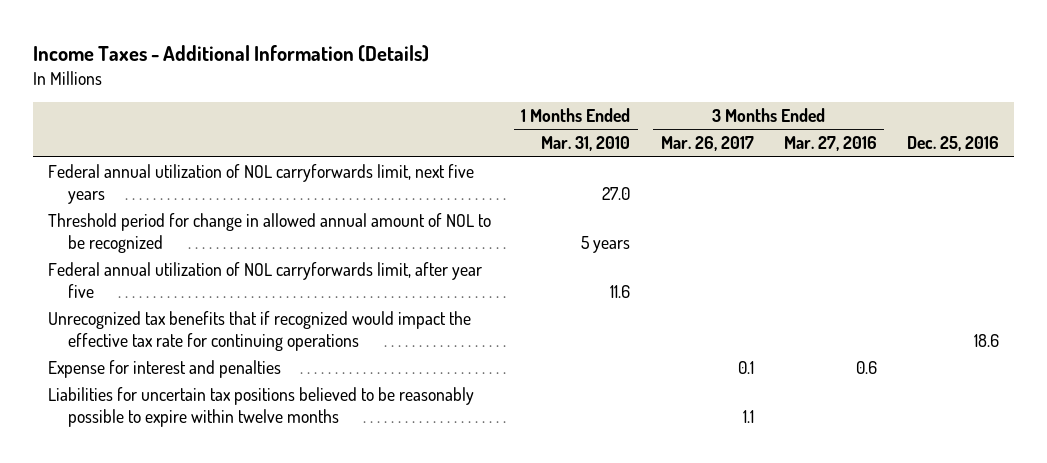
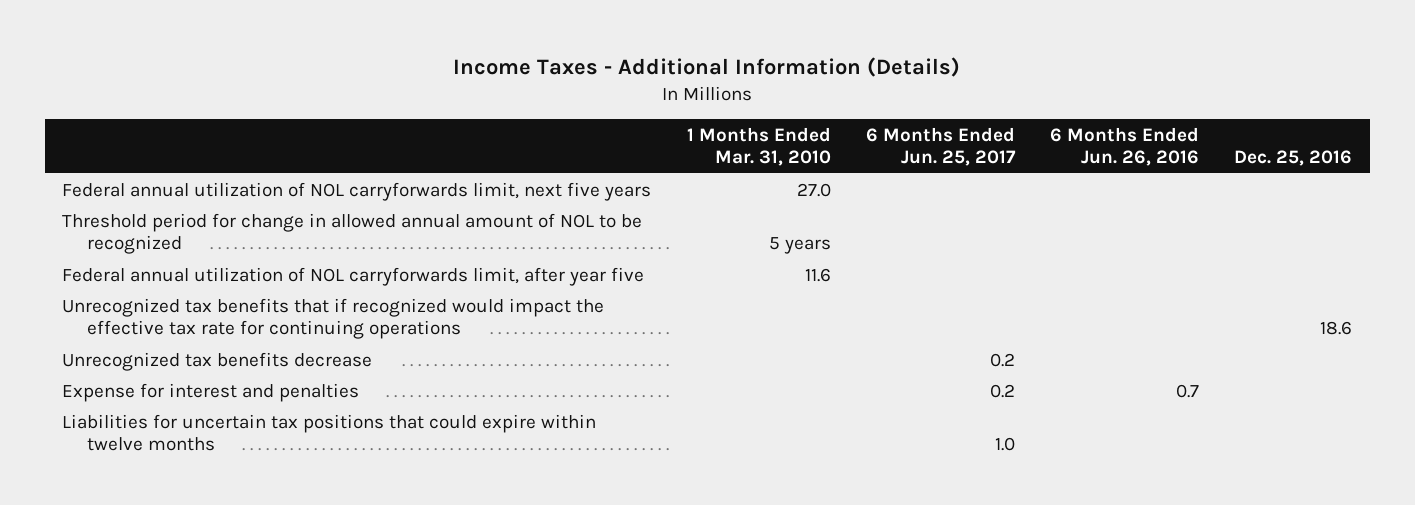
- | 1 Months Ended Mar. 31, 2010 | 3 Months Ended Mar. 26, 2017 | 3 Months Ended Mar. 27, 2016 | Dec. 25, 2016
+ | 1 Months Ended Mar. 31, 2010 | 6 Months Ended Jun. 25, 2017 | 6 Months Ended Jun. 26, 2016 | Dec. 25, 2016
+ Unrecognized tax benefits decrease | | 0.2 | |
- Liabilities for uncertain tax positions believed to be reasonably possible to expire within twelve months | | 1.1 | |
+ Liabilities for uncertain tax positions that could expire within twelve months | | 1.0 | |

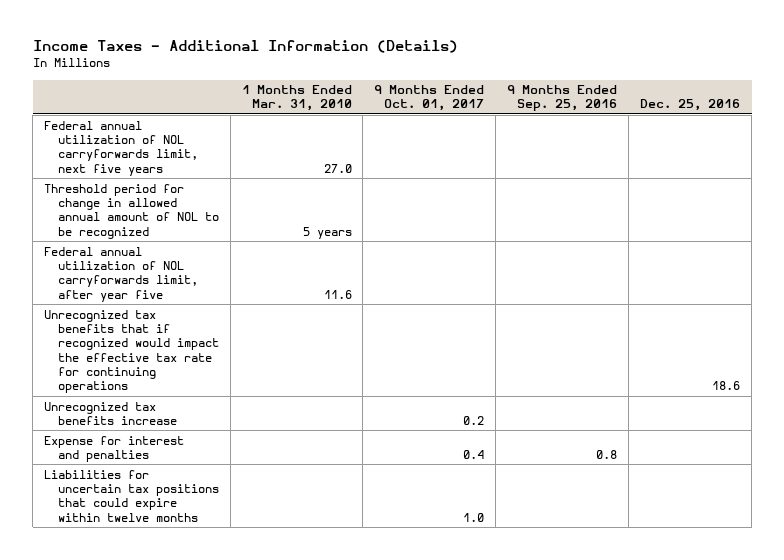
- | 1 Months Ended Mar. 31, 2010 | 6 Months Ended Jun. 25, 2017 | 6 Months Ended Jun. 26, 2016 | Dec. 25, 2016
+ | 1 Months Ended Mar. 31, 2010 | 9 Months Ended Oct. 01, 2017 | 9 Months Ended Sep. 25, 2016 | Dec. 25, 2016
- Unrecognized tax benefits decrease | | 0.2 | |
+ Unrecognized tax benefits increase | | 0.2 | |

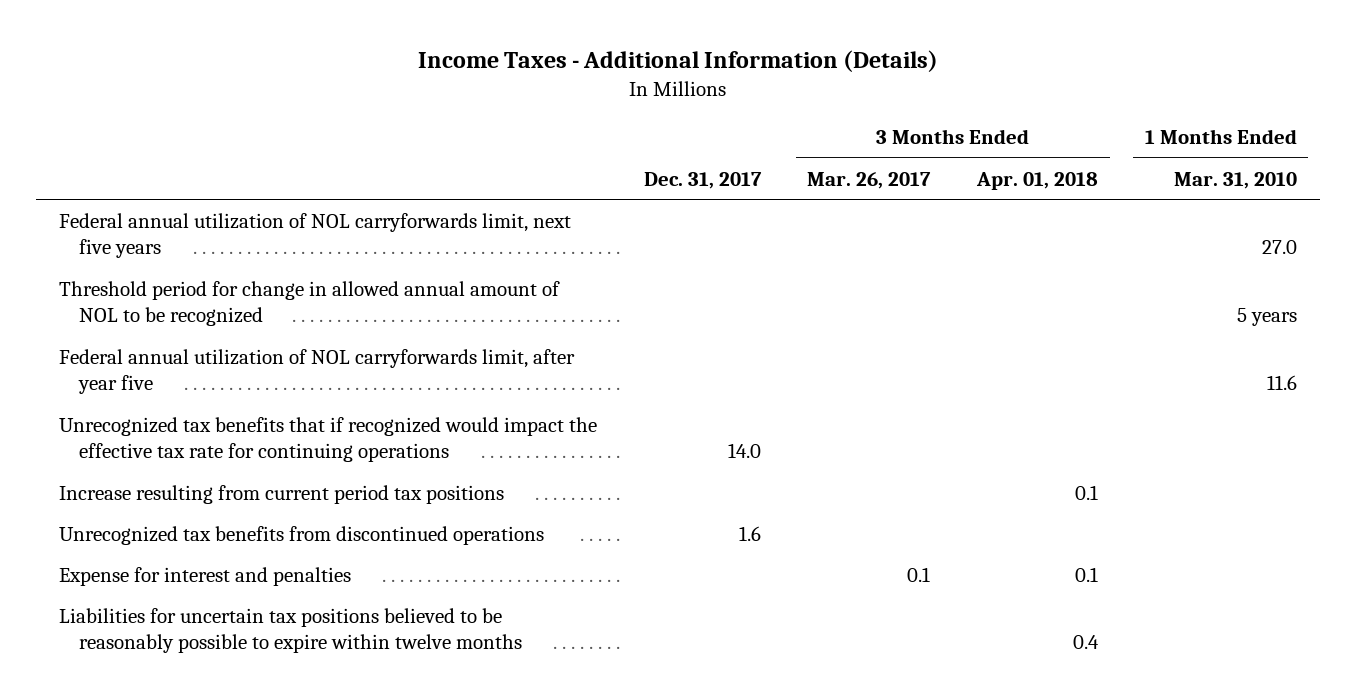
- | 1 Months Ended Mar. 31, 2010 | 9 Months Ended Oct. 01, 2017 | 9 Months Ended Sep. 25, 2016 | Dec. 25, 2016
+ | Dec. 31, 2017 | 3 Months Ended Mar. 26, 2017 | 3 Months Ended Apr. 01, 2018 | 1 Months Ended Mar. 31, 2010
- Unrecognized tax benefits increase | | 0.2 | |
+ Increase resulting from current period tax positions | | | 0.1 |
+ Unrecognized tax benefits from discontinued operations | 1.6 | | |
- Liabilities for uncertain tax positions that could expire within twelve months | | 1.0 | |
+ Liabilities for uncertain tax positions believed to be reasonably possible to expire within twelve months | | | 0.4 |

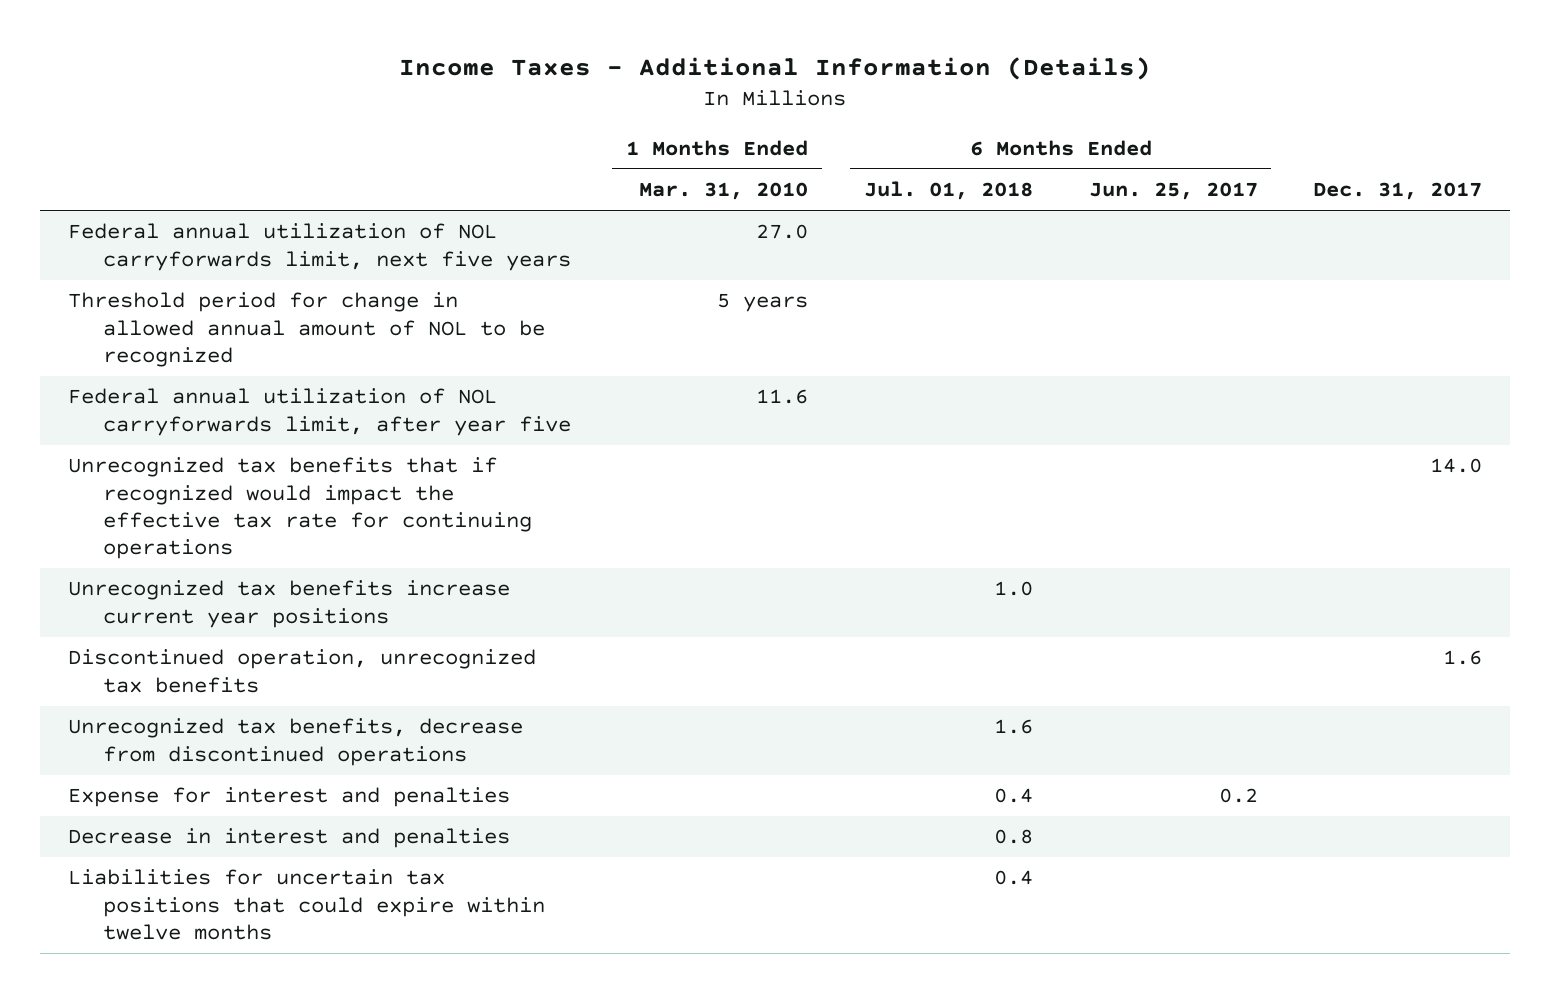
- | Dec. 31, 2017 | 3 Months Ended Mar. 26, 2017 | 3 Months Ended Apr. 01, 2018 | 1 Months Ended Mar. 31, 2010
+ | 1 Months Ended Mar. 31, 2010 | 6 Months Ended Jul. 01, 2018 | 6 Months Ended Jun. 25, 2017 | Dec. 31, 2017
- Increase resulting from current period tax positions | | | 0.1 |
- Unrecognized tax benefits from discontinued operations | 1.6 | | |
+ Unrecognized tax benefits increase current year positions | | 1.0 | |
+ Discontinued operation, unrecognized tax benefits | | | | 1.6
+ Unrecognized tax benefits, decrease from discontinued operations | | 1.6 | |
- Liabilities for uncertain tax positions believed to be reasonably possible to expire within twelve months | | | 0.4 |
+ Decrease in interest and penalties | | 0.8 | |
+ Liabilities for uncertain tax positions that could expire within twelve months | | 0.4 | |

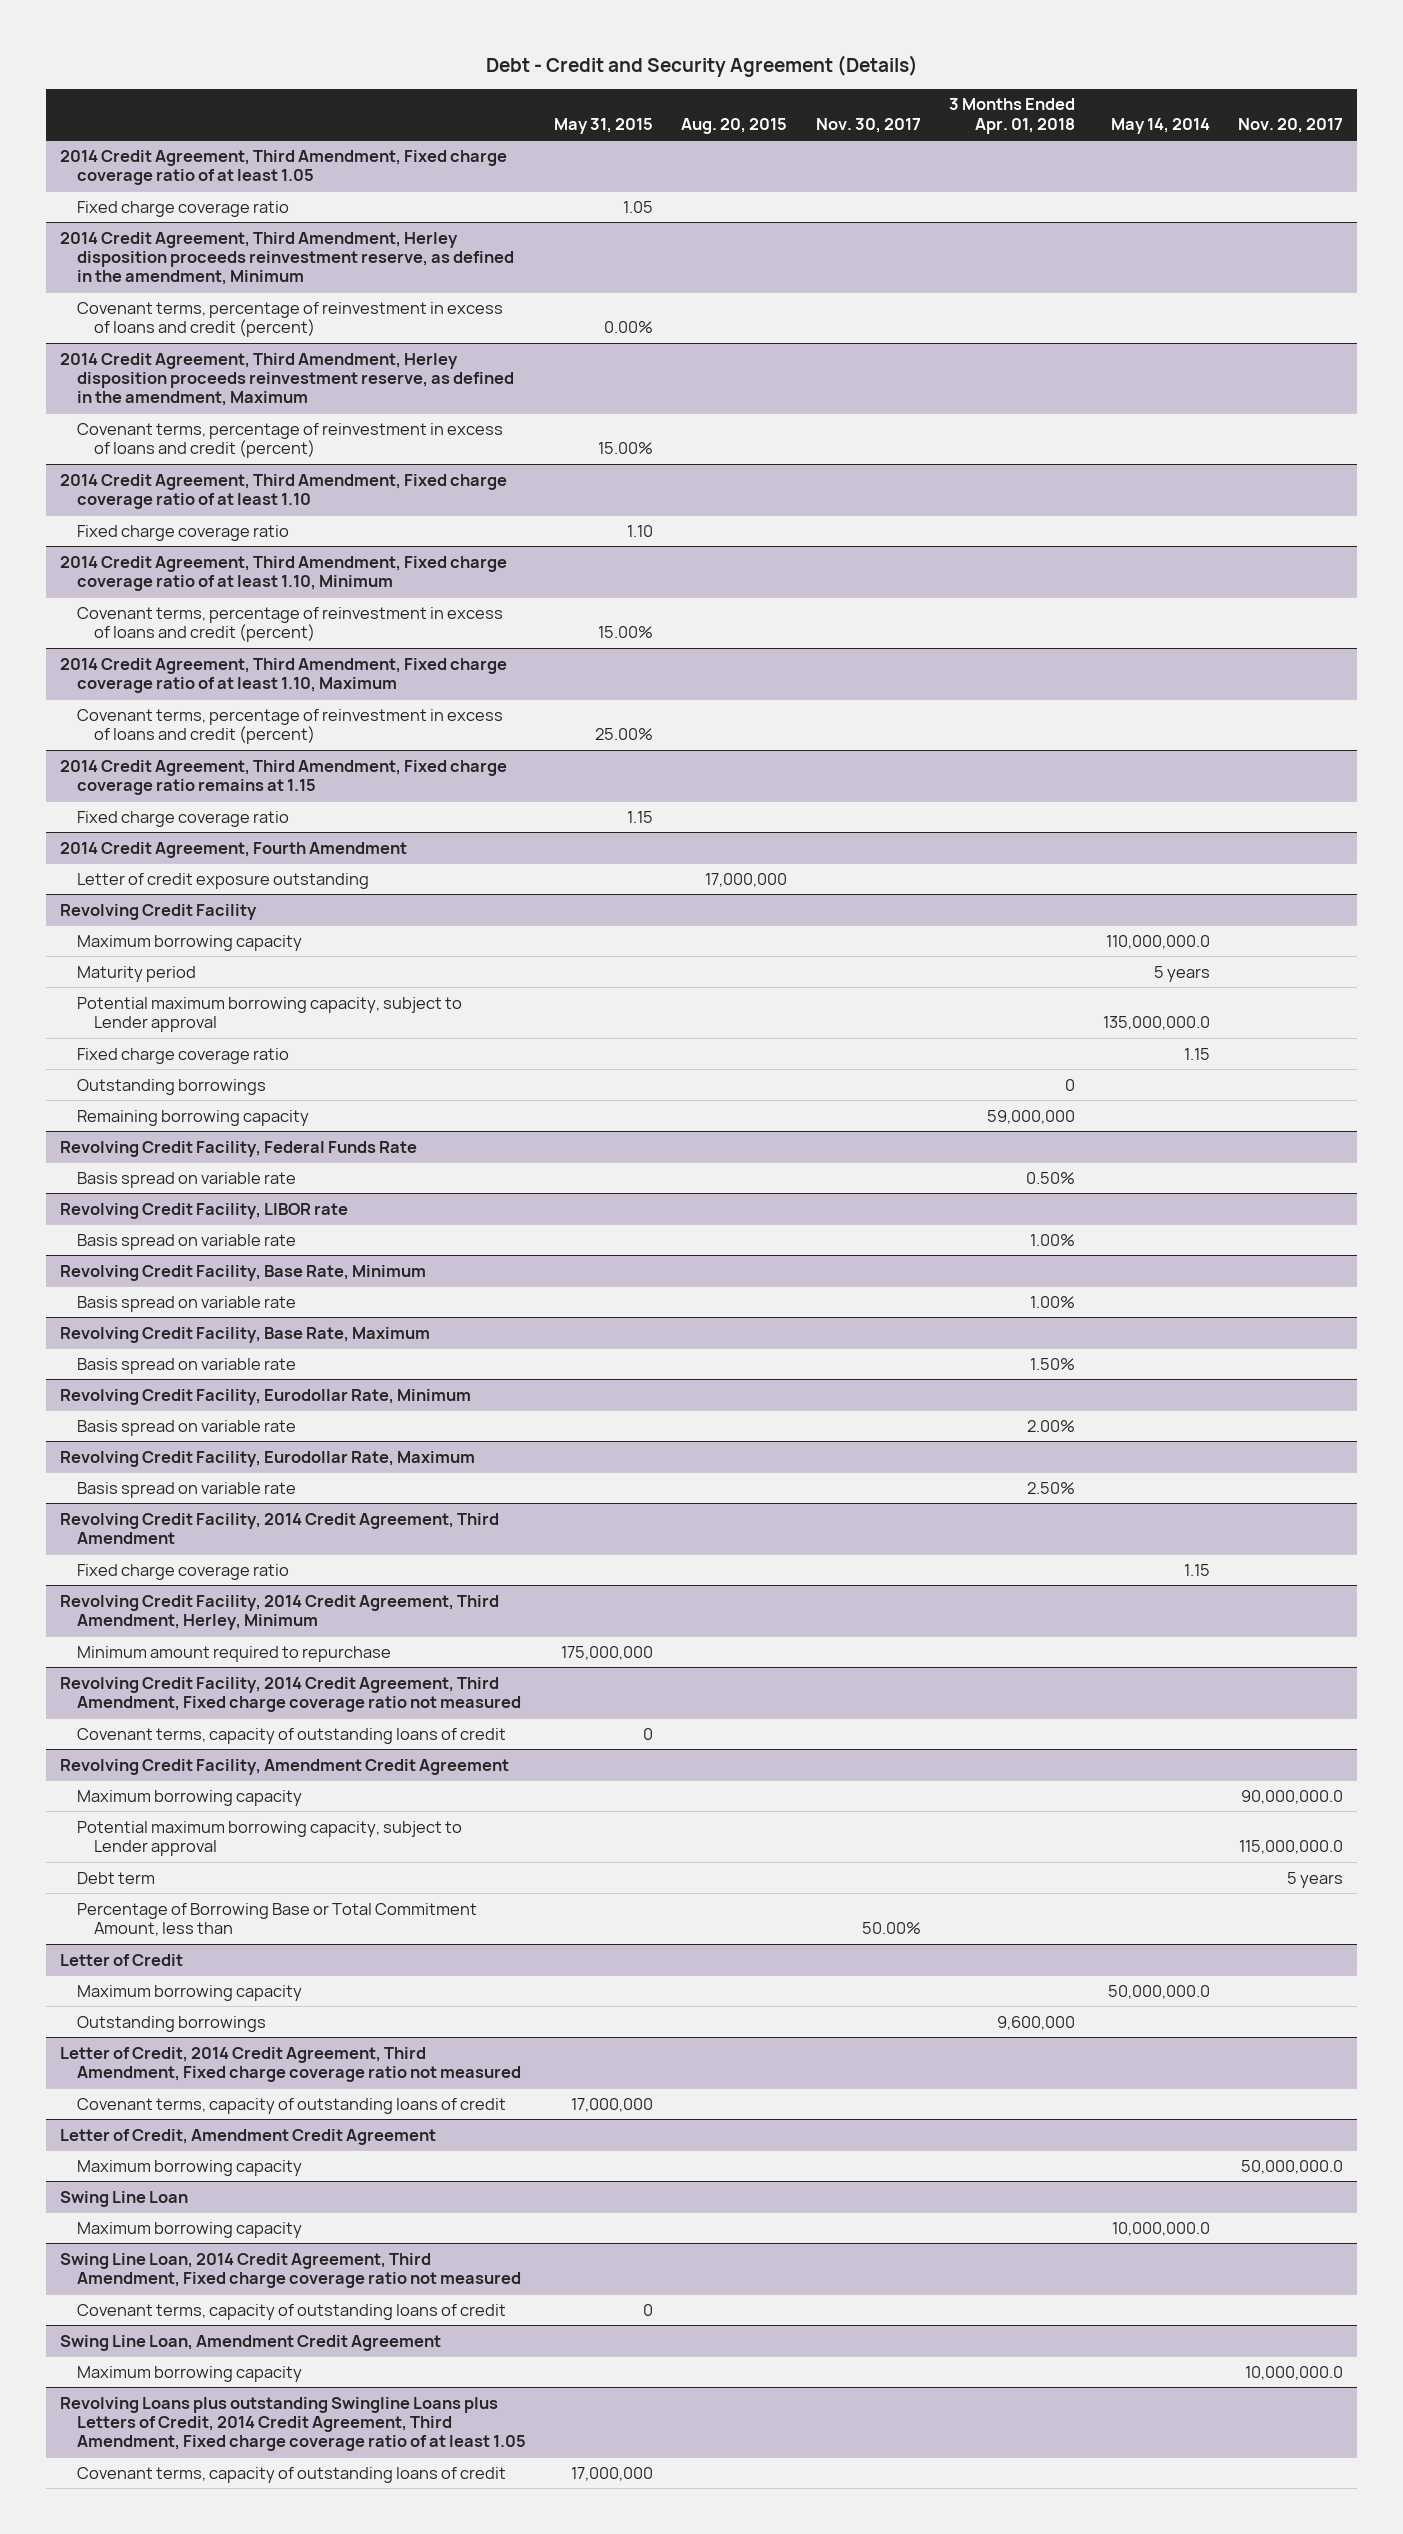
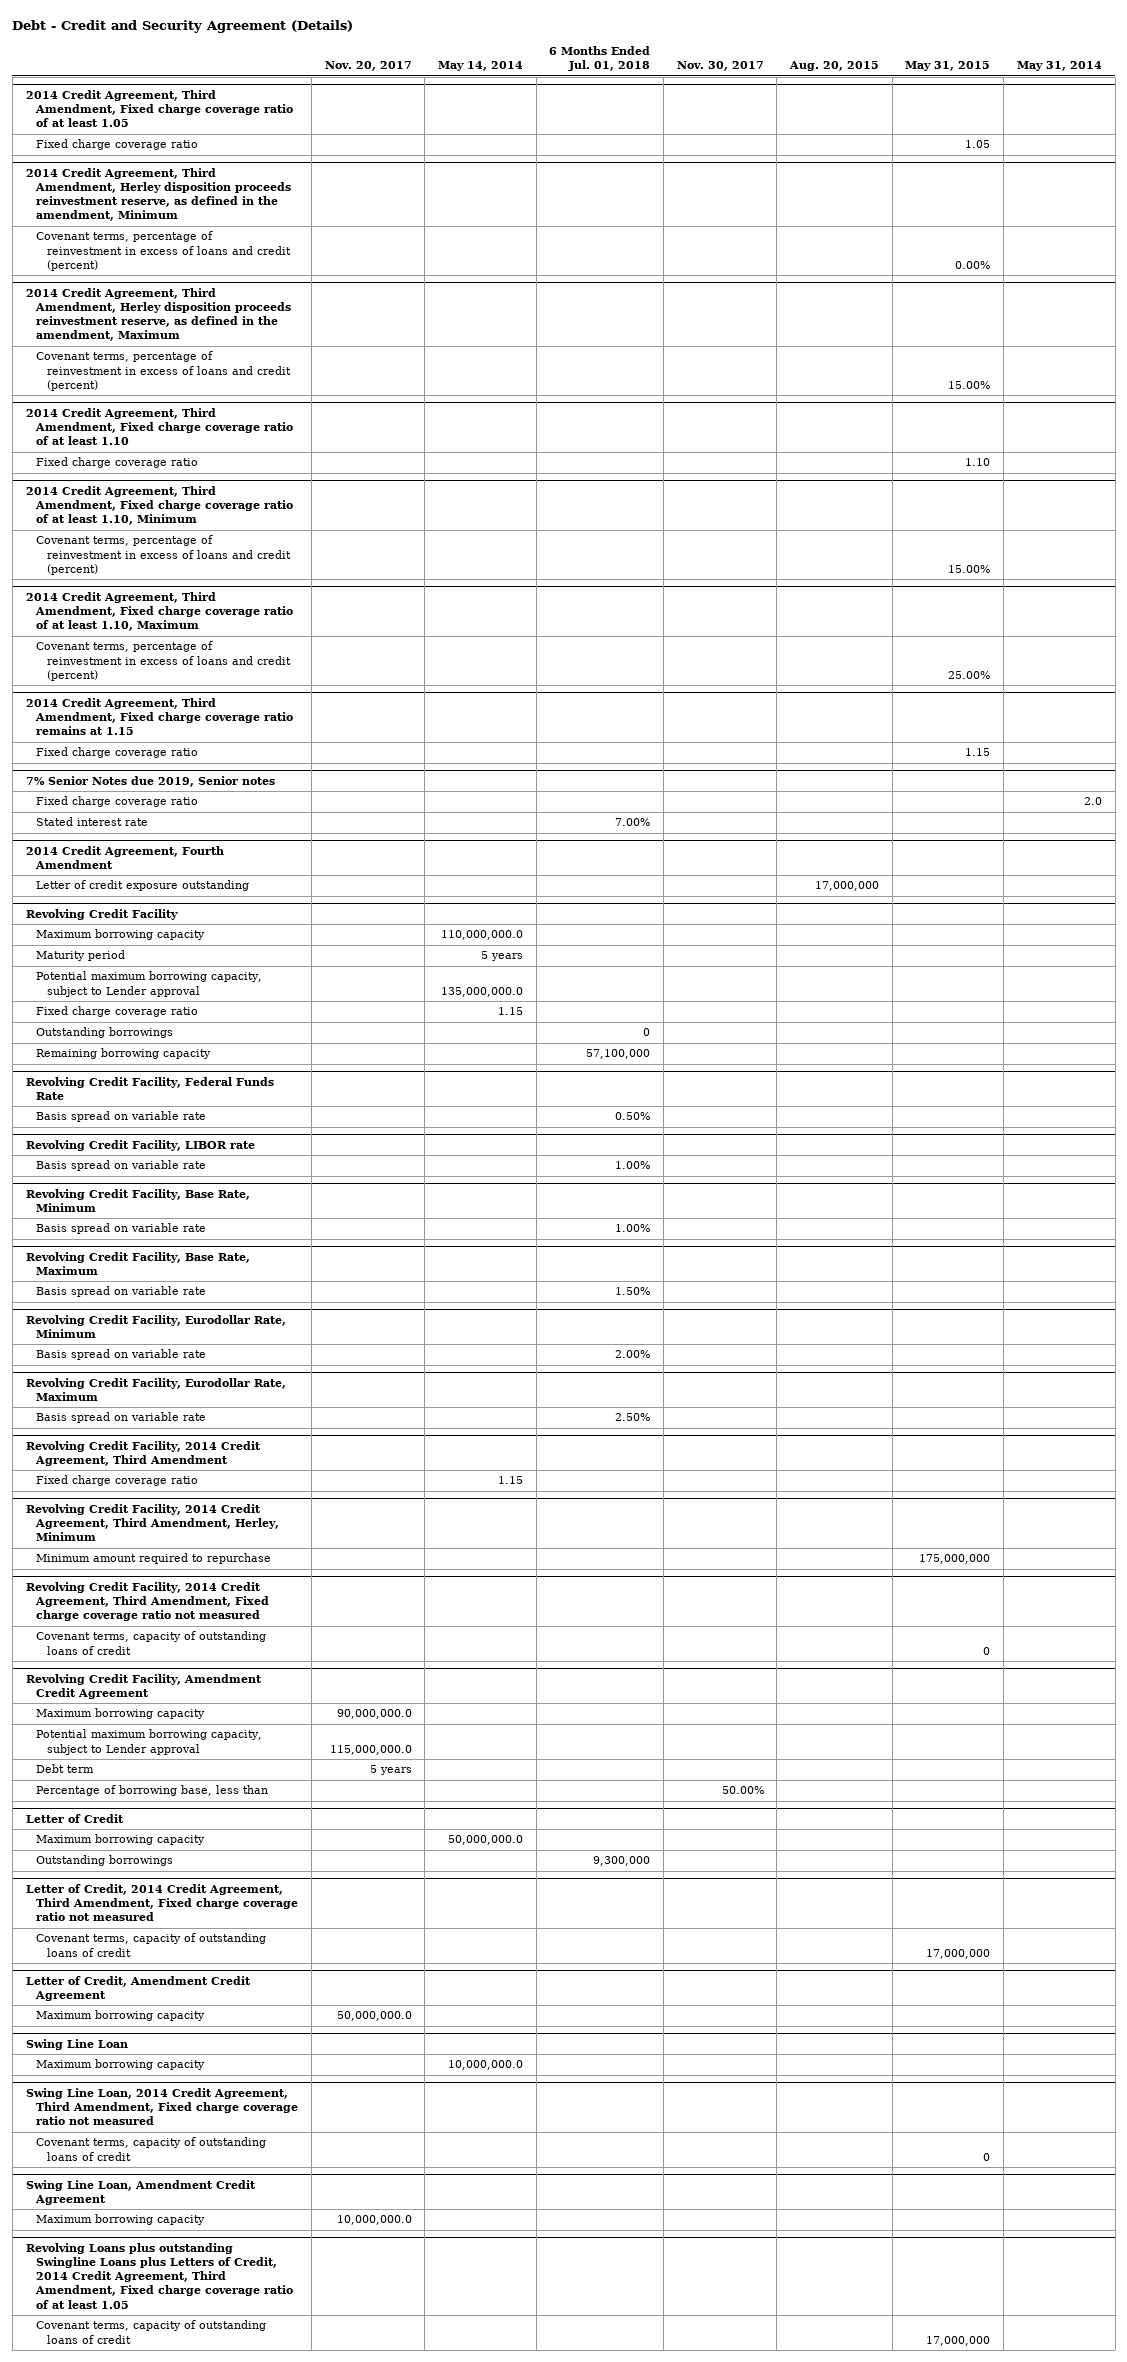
- | May 31, 2015 | Aug. 20, 2015 | Nov. 30, 2017 | 3 Months Ended Apr. 01, 2018 | May 14, 2014 | Nov. 20, 2017
+ | Nov. 20, 2017 | May 14, 2014 | 6 Months Ended Jul. 01, 2018 | Nov. 30, 2017 | Aug. 20, 2015 | May 31, 2015 | May 31, 2014
+ 7% Senior Notes due 2019, Senior notes
+ Fixed charge coverage ratio | | | | | | | 2.0
+ Stated interest rate | | | 7.00% | | | |
@ Revolving Credit Facility, Amendment Credit Agreement
- Percentage of Borrowing Base or Total Commitment Amount, less than | | | 50.00% | | |
+ Percentage of borrowing base, less than | | | | 50.00% | | |

